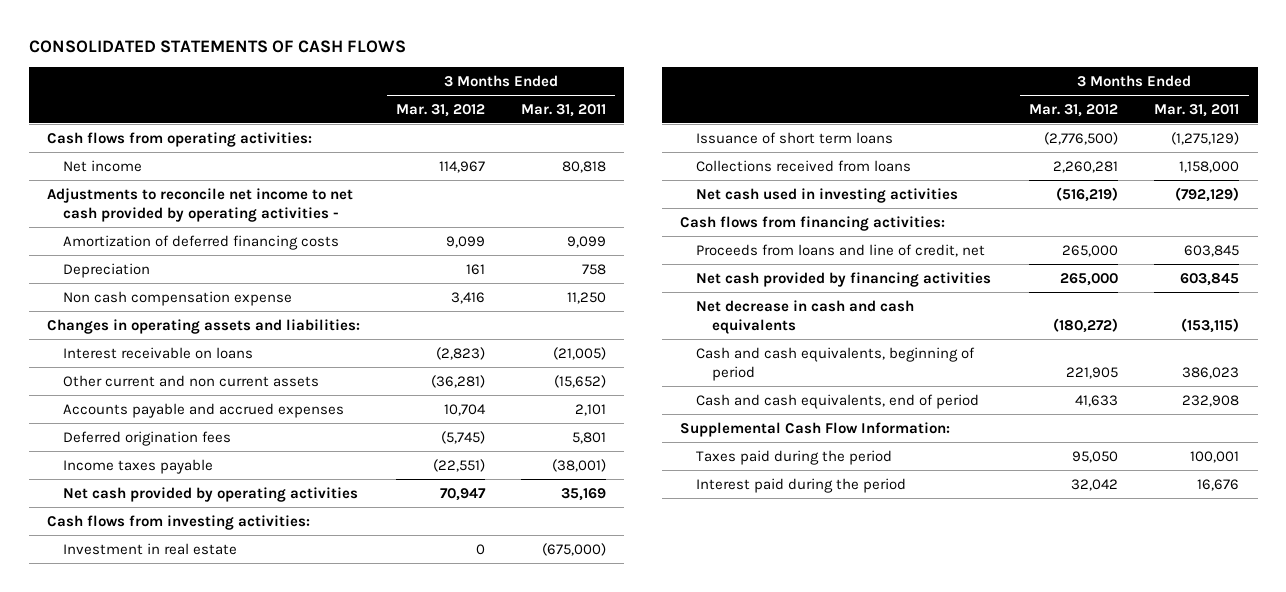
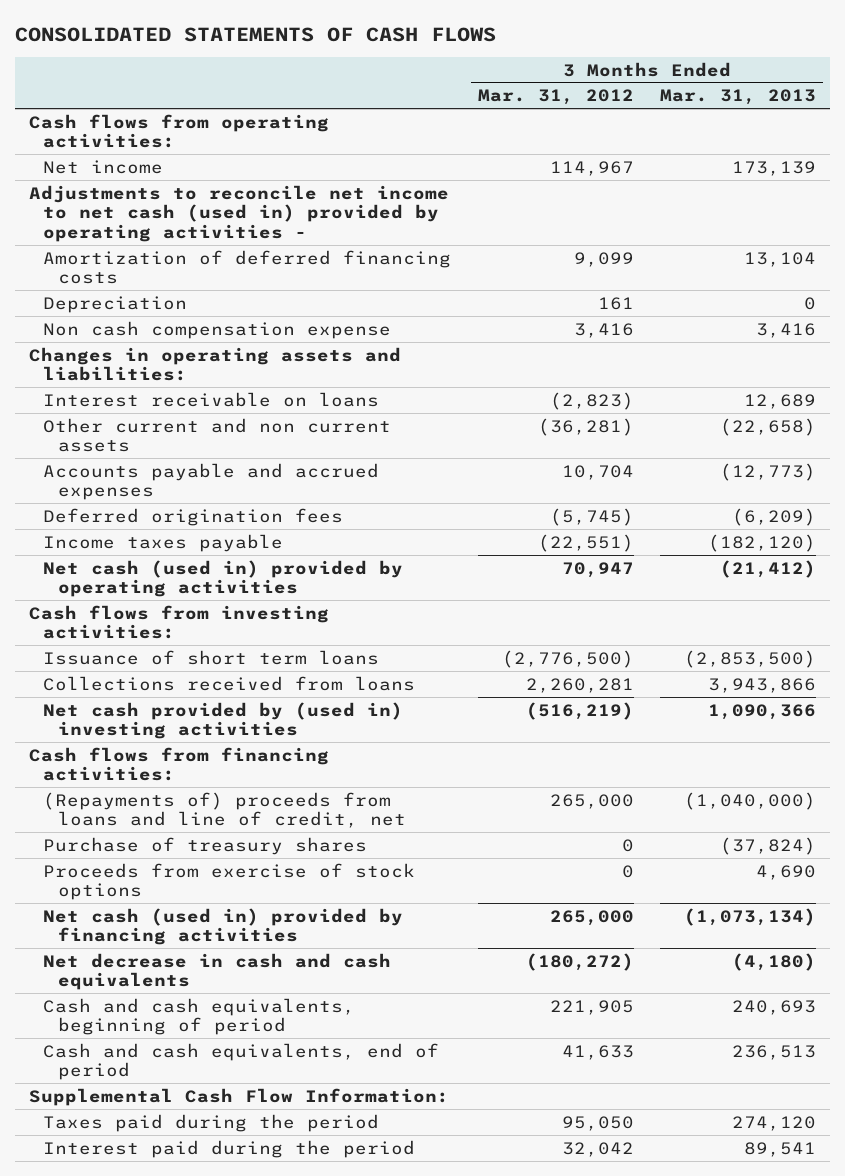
- | 3 Months Ended Mar. 31, 2012 | 3 Months Ended Mar. 31, 2011
+ | 3 Months Ended Mar. 31, 2012 | 3 Months Ended Mar. 31, 2013
- Adjustments to reconcile net income to net cash provided by operating activities -
+ Adjustments to reconcile net income to net cash (used in) provided by operating activities -
- Net cash provided by operating activities | 70,947 | 35,169
+ Net cash (used in) provided by operating activities | 70,947 | (21,412)
- Investment in real estate | 0 | (675,000)
- Net cash used in investing activities | (516,219) | (792,129)
+ Net cash provided by (used in) investing activities | (516,219) | 1,090,366
- Proceeds from loans and line of credit, net | 265,000 | 603,845
- Net cash provided by financing activities | 265,000 | 603,845
+ (Repayments of) proceeds from loans and line of credit, net | 265,000 | (1,040,000)
+ Purchase of treasury shares | 0 | (37,824)
+ Proceeds from exercise of stock options | 0 | 4,690
+ Net cash (used in) provided by financing activities | 265,000 | (1,073,134)

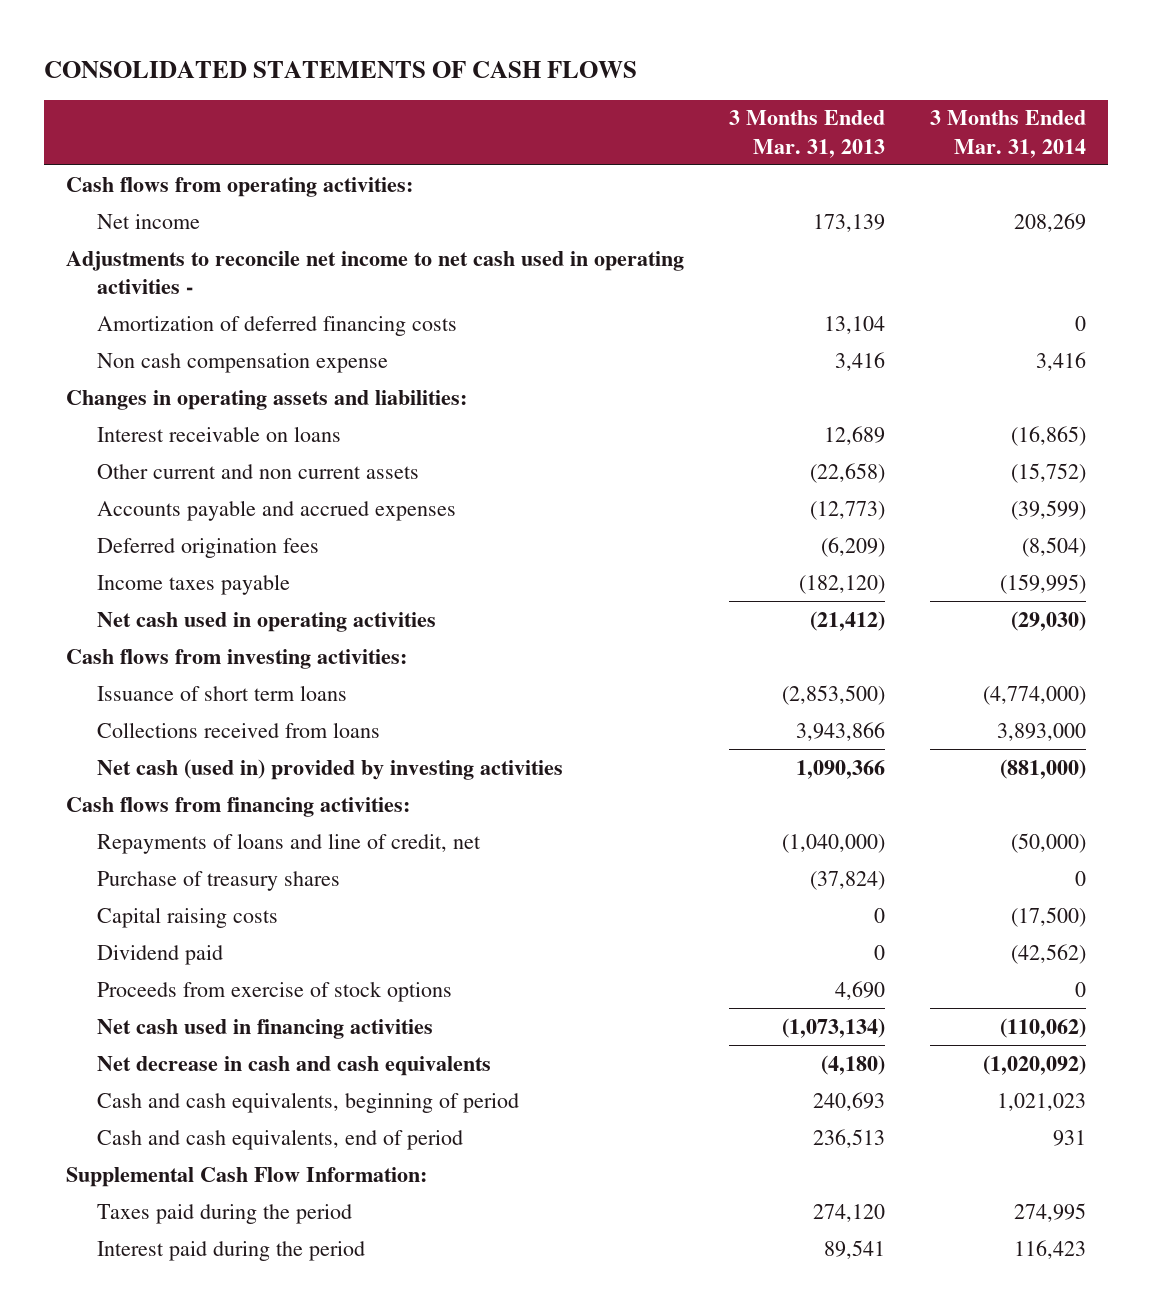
- | 3 Months Ended Mar. 31, 2012 | 3 Months Ended Mar. 31, 2013
+ | 3 Months Ended Mar. 31, 2013 | 3 Months Ended Mar. 31, 2014
- Adjustments to reconcile net income to net cash (used in) provided by operating activities -
+ Adjustments to reconcile net income to net cash used in operating activities -
- Depreciation | 161 | 0
- Net cash (used in) provided by operating activities | 70,947 | (21,412)
+ Net cash used in operating activities | (21,412) | (29,030)
- Net cash provided by (used in) investing activities | (516,219) | 1,090,366
+ Net cash (used in) provided by investing activities | 1,090,366 | (881,000)
- (Repayments of) proceeds from loans and line of credit, net | 265,000 | (1,040,000)
+ Repayments of loans and line of credit, net | (1,040,000) | (50,000)
+ Capital raising costs | 0 | (17,500)
+ Dividend paid | 0 | (42,562)
- Net cash (used in) provided by financing activities | 265,000 | (1,073,134)
+ Net cash used in financing activities | (1,073,134) | (110,062)

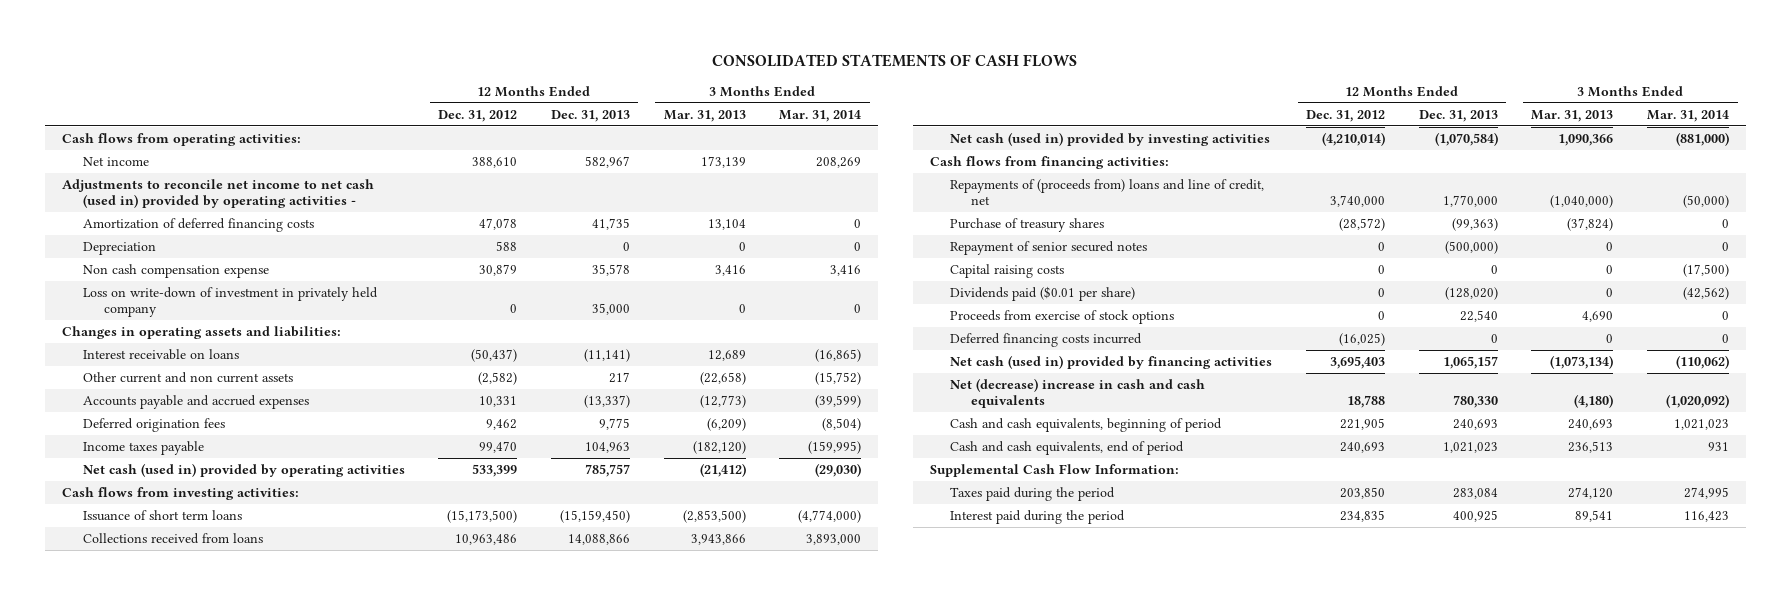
- | 3 Months Ended Mar. 31, 2013 | 3 Months Ended Mar. 31, 2014
+ | 12 Months Ended Dec. 31, 2012 | 12 Months Ended Dec. 31, 2013 | 3 Months Ended Mar. 31, 2013 | 3 Months Ended Mar. 31, 2014
- Adjustments to reconcile net income to net cash used in operating activities -
+ Adjustments to reconcile net income to net cash (used in) provided by operating activities -
+ Depreciation | 588 | 0 | 0 | 0
+ Loss on write-down of investment in privately held company | 0 | 35,000 | 0 | 0
- Net cash used in operating activities | (21,412) | (29,030)
+ Net cash (used in) provided by operating activities | 533,399 | 785,757 | (21,412) | (29,030)
- Repayments of loans and line of credit, net | (1,040,000) | (50,000)
+ Repayments of (proceeds from) loans and line of credit, net | 3,740,000 | 1,770,000 | (1,040,000) | (50,000)
+ Repayment of senior secured notes | 0 | (500,000) | 0 | 0
- Dividend paid | 0 | (42,562)
+ Dividends paid ($0.01 per share) | 0 | (128,020) | 0 | (42,562)
- Net cash used in financing activities | (1,073,134) | (110,062)
- Net decrease in cash and cash equivalents | (4,180) | (1,020,092)
+ Deferred financing costs incurred | (16,025) | 0 | 0 | 0
+ Net cash (used in) provided by financing activities | 3,695,403 | 1,065,157 | (1,073,134) | (110,062)
+ Net (decrease) increase in cash and cash equivalents | 18,788 | 780,330 | (4,180) | (1,020,092)

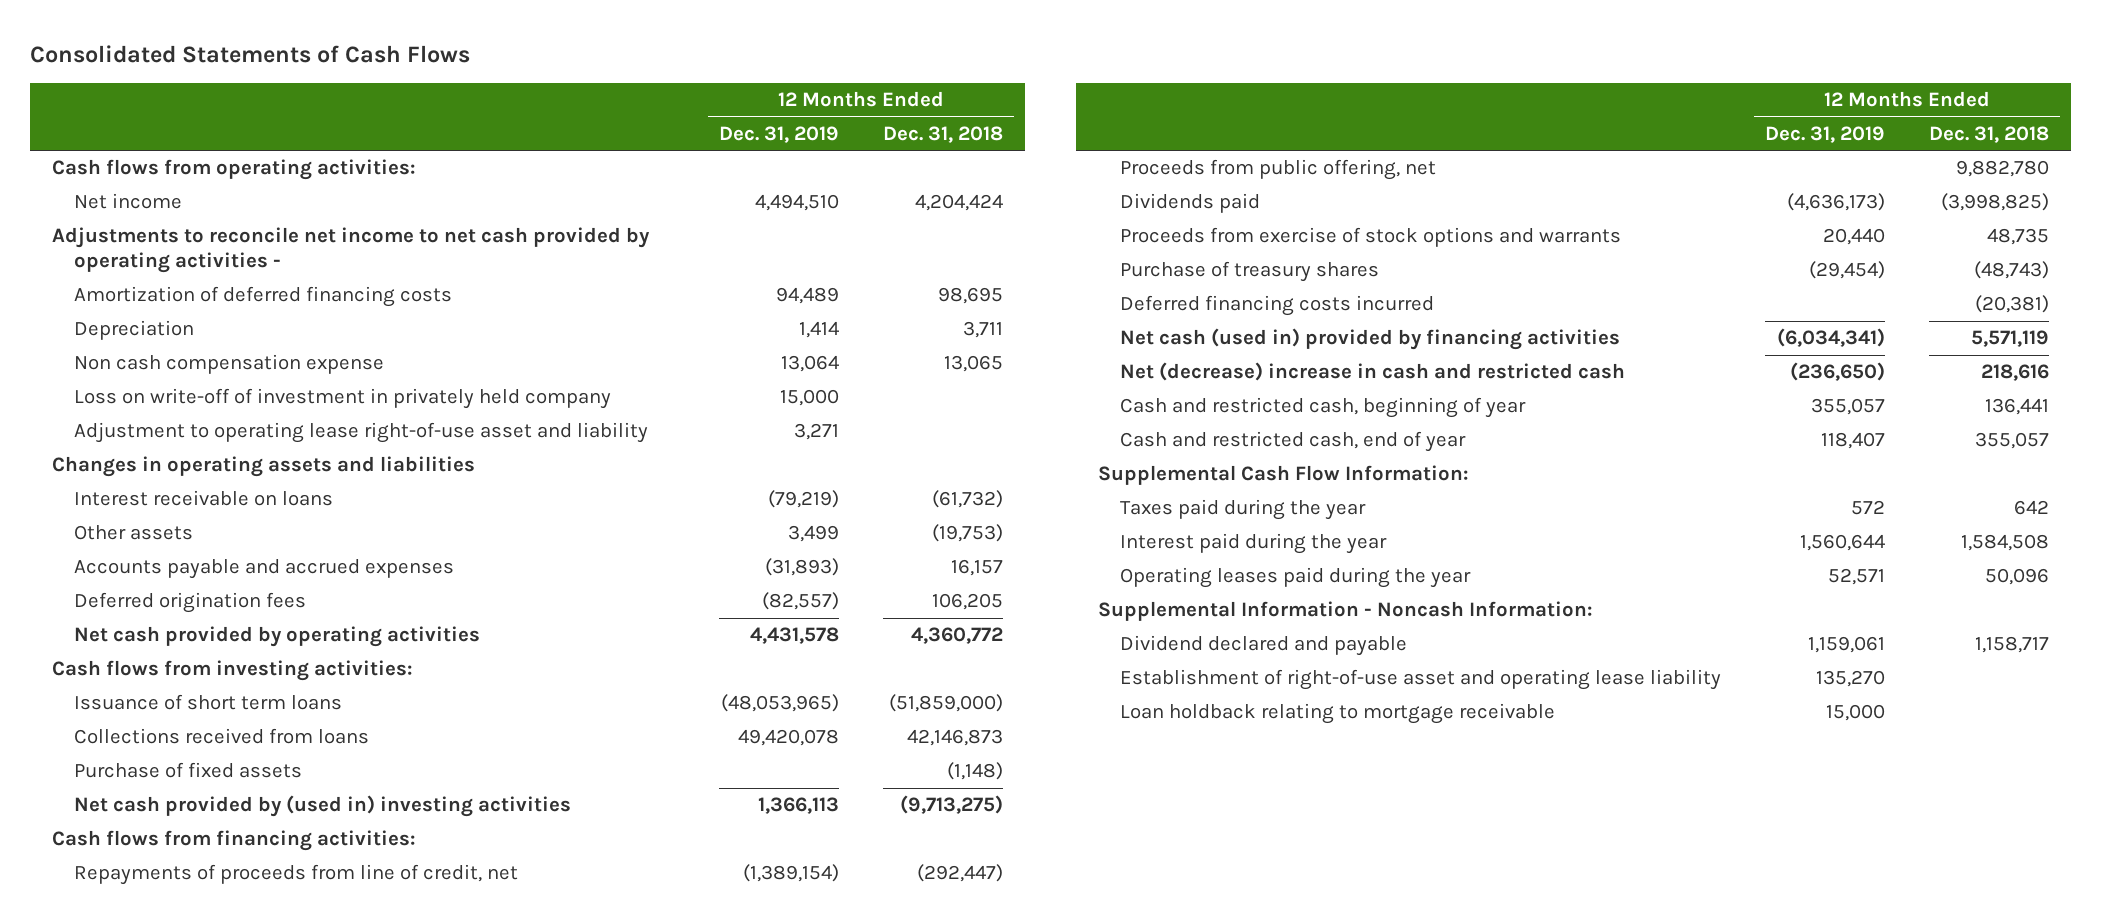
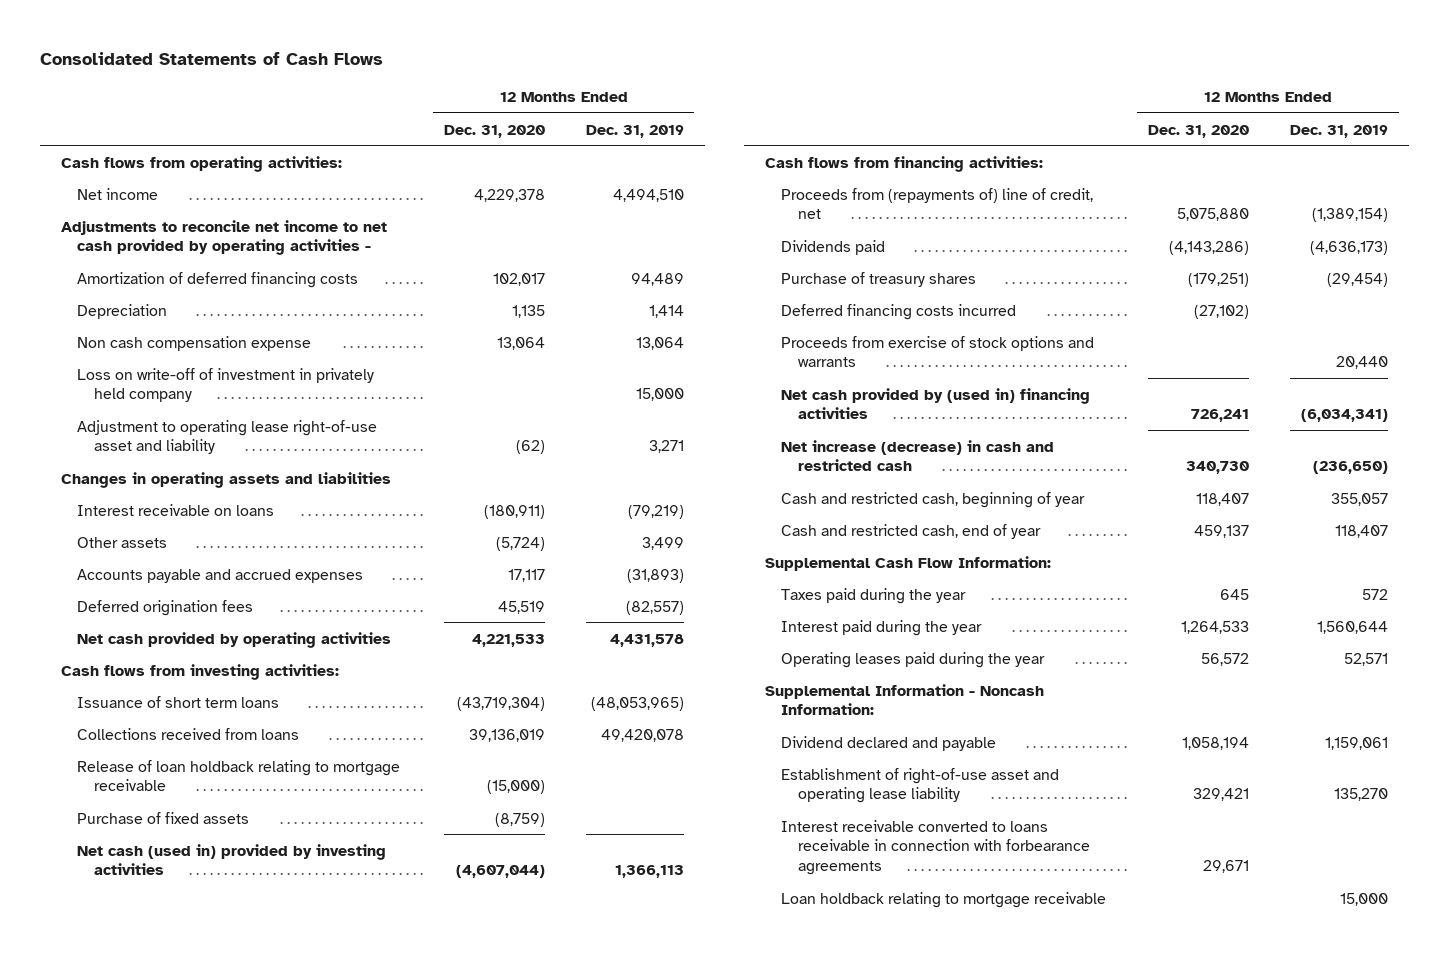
- | 12 Months Ended Dec. 31, 2019 | 12 Months Ended Dec. 31, 2018
+ | 12 Months Ended Dec. 31, 2020 | 12 Months Ended Dec. 31, 2019
+ Release of loan holdback relating to mortgage receivable | (15,000) |
- Net cash provided by (used in) investing activities | 1,366,113 | (9,713,275)
+ Net cash (used in) provided by investing activities | (4,607,044) | 1,366,113
- Repayments of proceeds from line of credit, net | (1,389,154) | (292,447)
- Proceeds from public offering, net | | 9,882,780
+ Proceeds from (repayments of) line of credit, net | 5,075,880 | (1,389,154)
- Net cash (used in) provided by financing activities | (6,034,341) | 5,571,119
- Net (decrease) increase in cash and restricted cash | (236,650) | 218,616
moved down: Proceeds from exercise of stock options and warrants | | 20,440
+ Net cash provided by (used in) financing activities | 726,241 | (6,034,341)
+ Net increase (decrease) in cash and restricted cash | 340,730 | (236,650)
+ Interest receivable converted to loans receivable in connection with forbearance agreements | 29,671 |

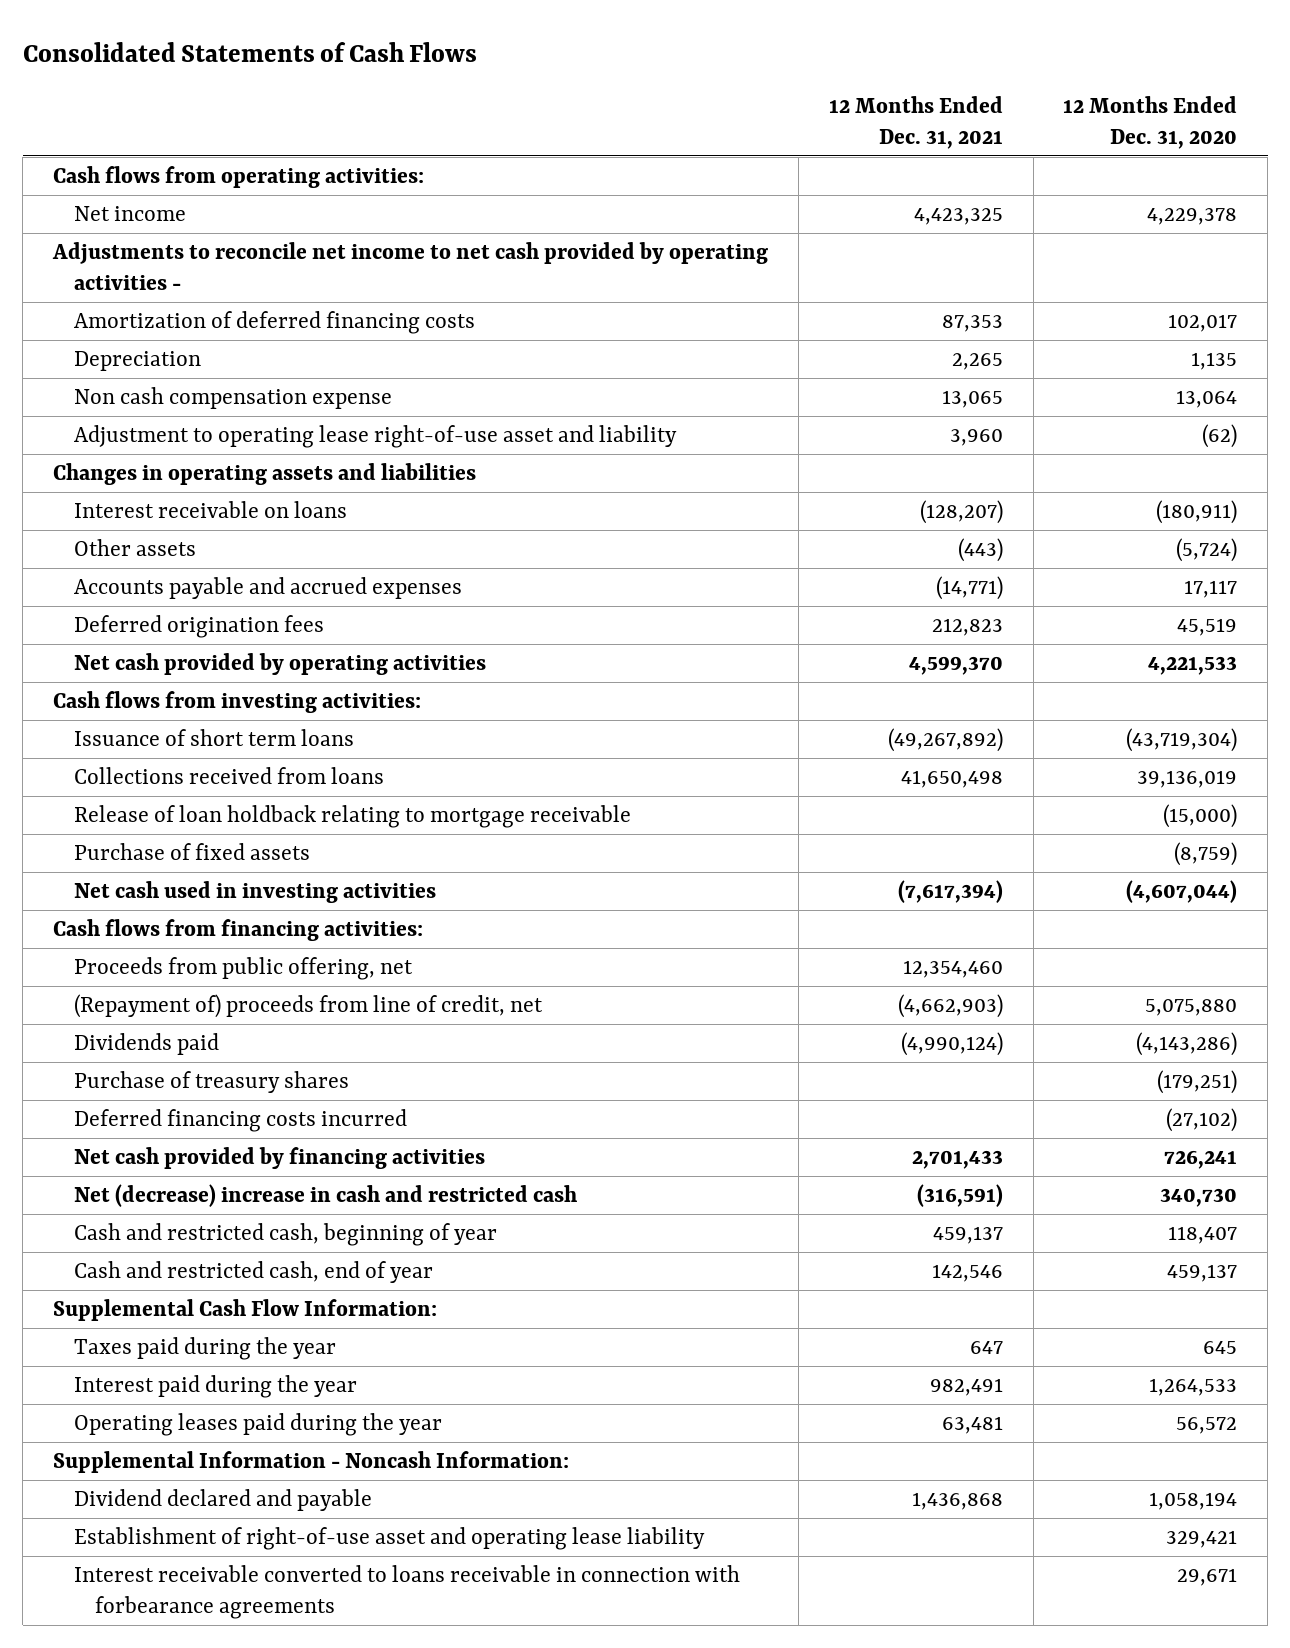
- | 12 Months Ended Dec. 31, 2020 | 12 Months Ended Dec. 31, 2019
+ | 12 Months Ended Dec. 31, 2021 | 12 Months Ended Dec. 31, 2020
- Loss on write-off of investment in privately held company | | 15,000
- Net cash (used in) provided by investing activities | (4,607,044) | 1,366,113
+ Net cash used in investing activities | (7,617,394) | (4,607,044)
- Proceeds from (repayments of) line of credit, net | 5,075,880 | (1,389,154)
+ Proceeds from public offering, net | 12,354,460 |
+ (Repayment of) proceeds from line of credit, net | (4,662,903) | 5,075,880
- Proceeds from exercise of stock options and warrants | | 20,440
- Net cash provided by (used in) financing activities | 726,241 | (6,034,341)
- Net increase (decrease) in cash and restricted cash | 340,730 | (236,650)
+ Net cash provided by financing activities | 2,701,433 | 726,241
+ Net (decrease) increase in cash and restricted cash | (316,591) | 340,730
- Loan holdback relating to mortgage receivable | | 15,000

